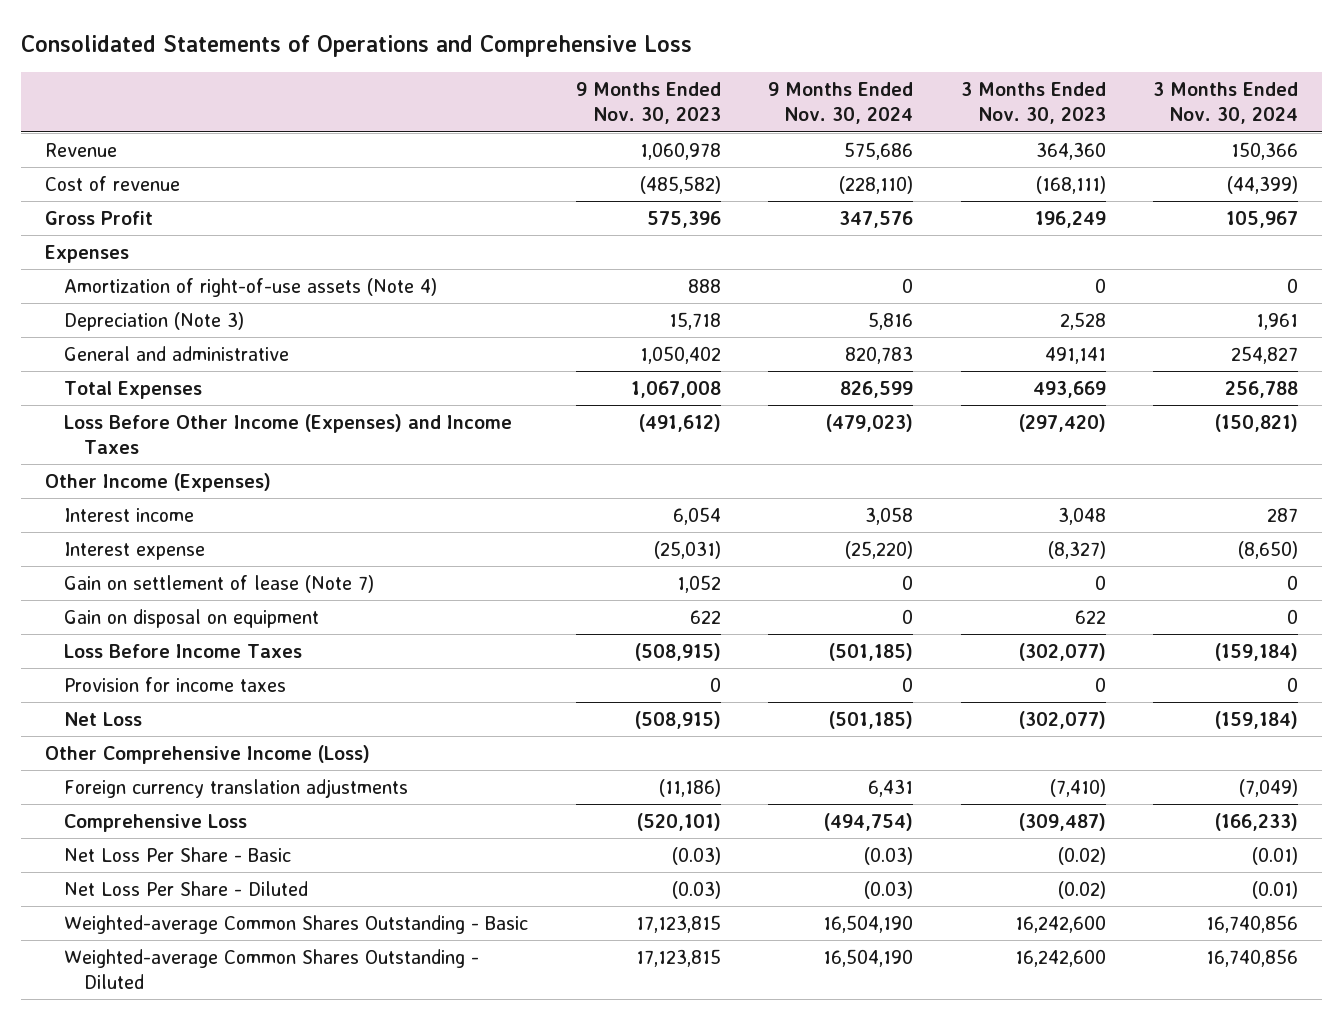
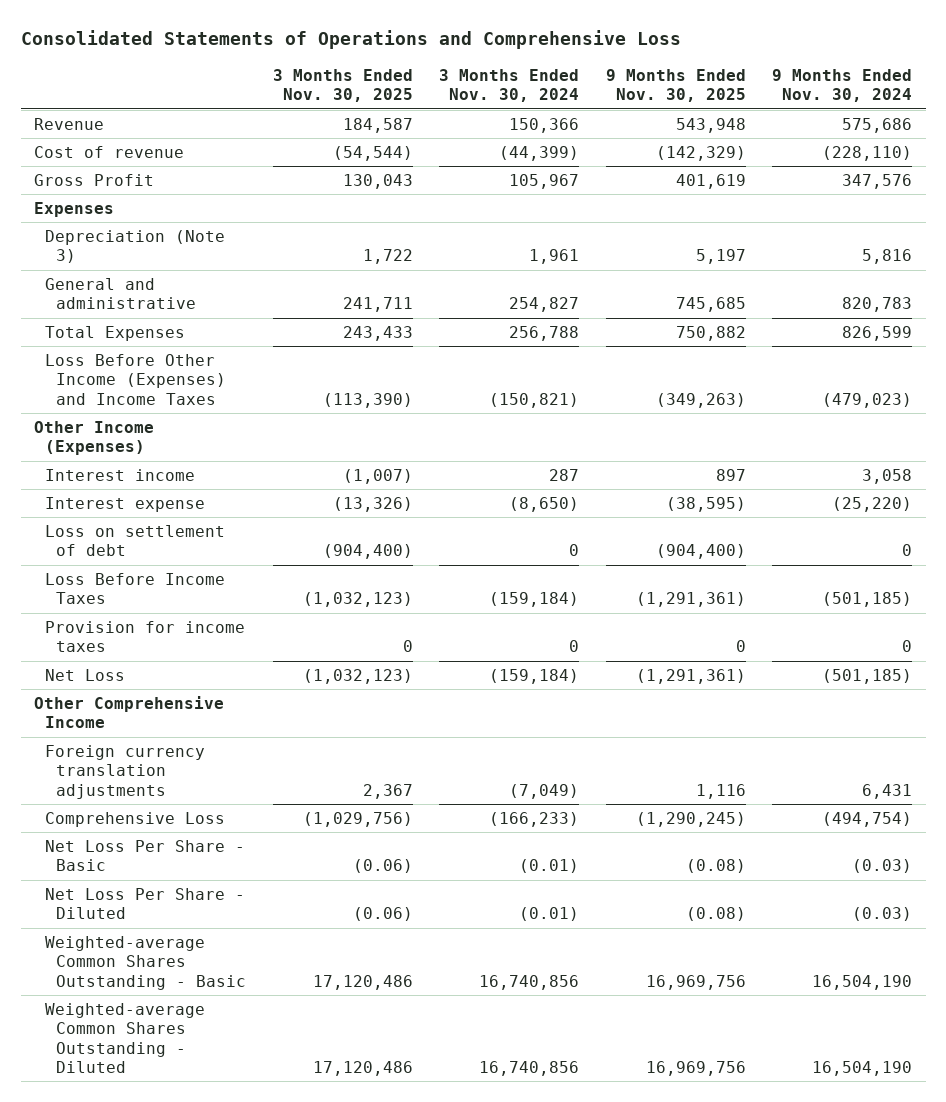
- | 9 Months Ended Nov. 30, 2023 | 9 Months Ended Nov. 30, 2024 | 3 Months Ended Nov. 30, 2023 | 3 Months Ended Nov. 30, 2024
+ | 3 Months Ended Nov. 30, 2025 | 3 Months Ended Nov. 30, 2024 | 9 Months Ended Nov. 30, 2025 | 9 Months Ended Nov. 30, 2024
- Amortization of right-of-use assets (Note 4) | 888 | 0 | 0 | 0
- Gain on settlement of lease (Note 7) | 1,052 | 0 | 0 | 0
- Gain on disposal on equipment | 622 | 0 | 622 | 0
+ Loss on settlement of debt | (904,400) | 0 | (904,400) | 0
- Other Comprehensive Income (Loss)
+ Other Comprehensive Income

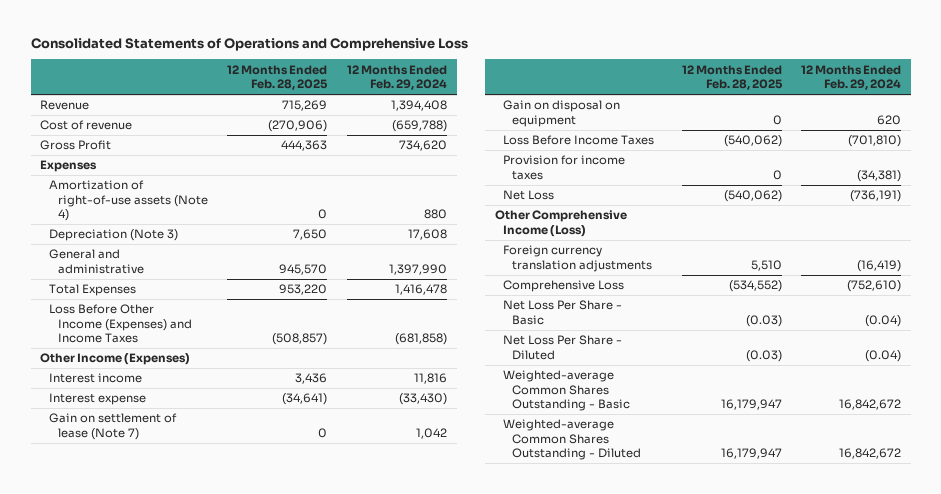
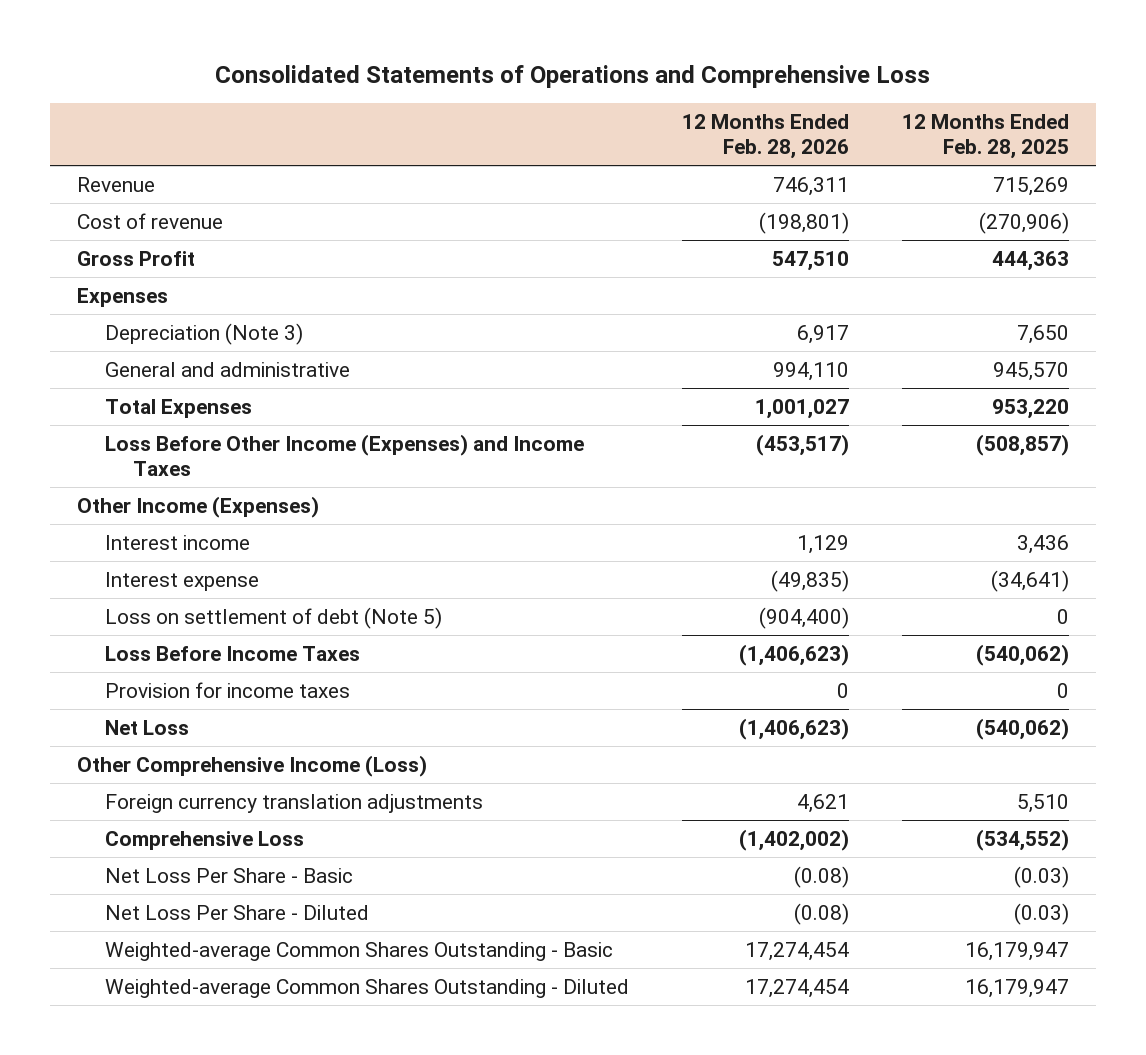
- | 12 Months Ended Feb. 28, 2025 | 12 Months Ended Feb. 29, 2024
+ | 12 Months Ended Feb. 28, 2026 | 12 Months Ended Feb. 28, 2025
- Amortization of right-of-use assets (Note 4) | 0 | 880
- Gain on settlement of lease (Note 7) | 0 | 1,042
- Gain on disposal on equipment | 0 | 620
+ Loss on settlement of debt (Note 5) | (904,400) | 0

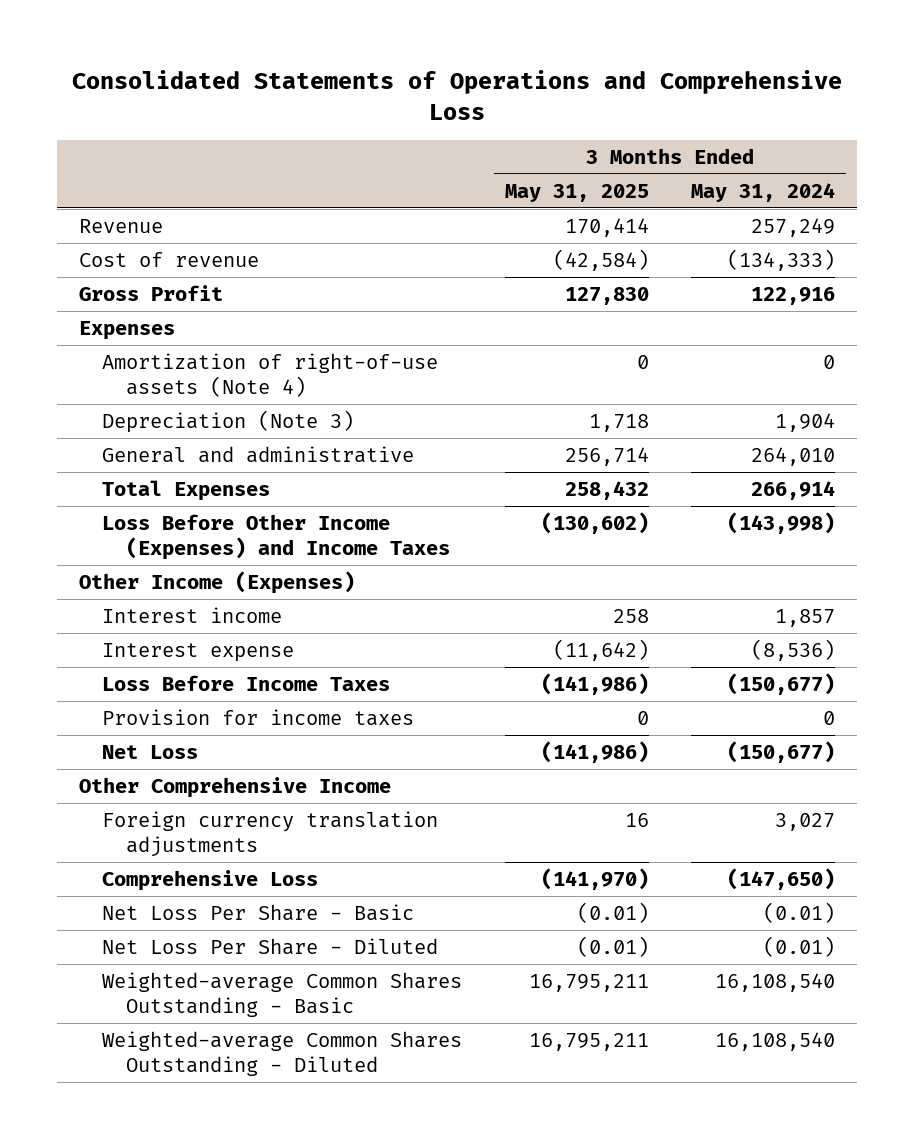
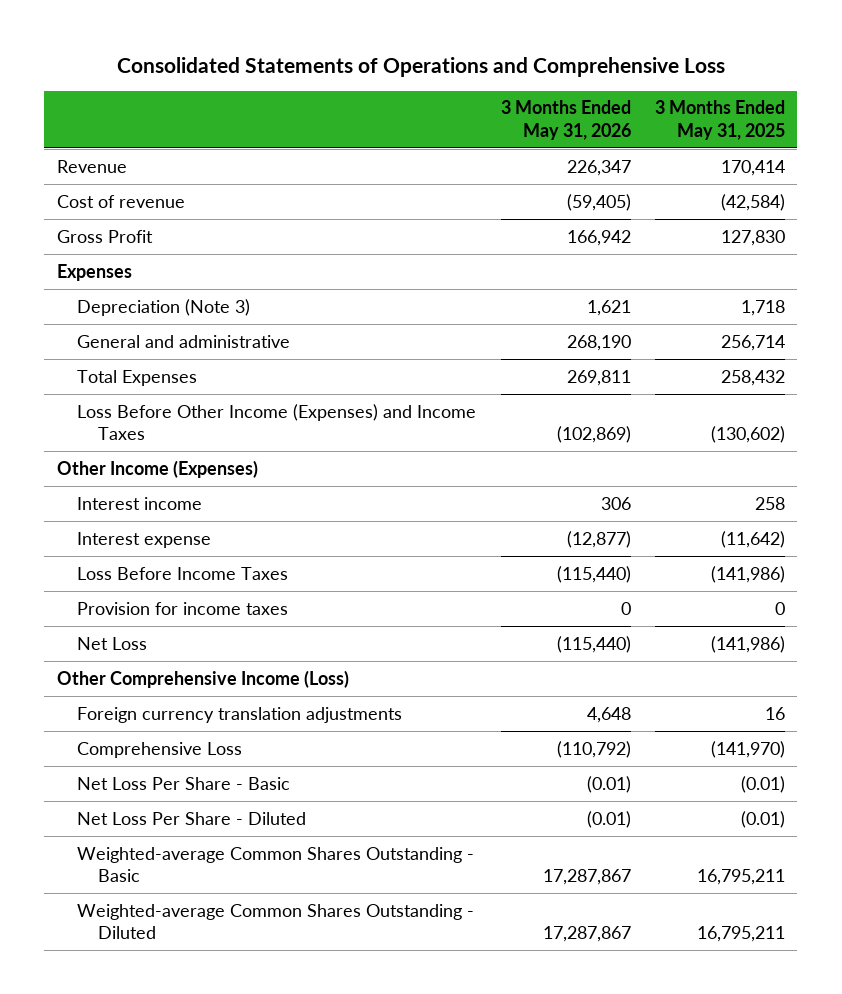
- | 3 Months Ended May 31, 2025 | 3 Months Ended May 31, 2024
+ | 3 Months Ended May 31, 2026 | 3 Months Ended May 31, 2025
- Amortization of right-of-use assets (Note 4) | 0 | 0
- Other Comprehensive Income
+ Other Comprehensive Income (Loss)

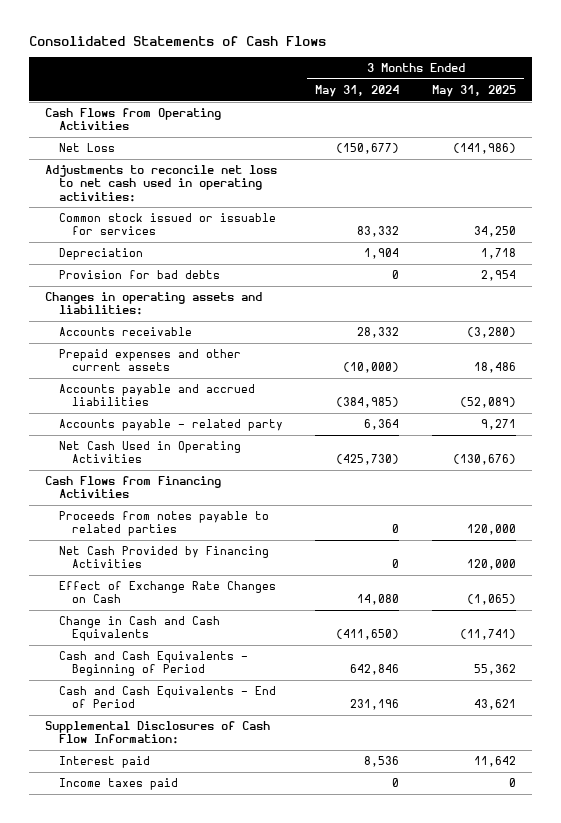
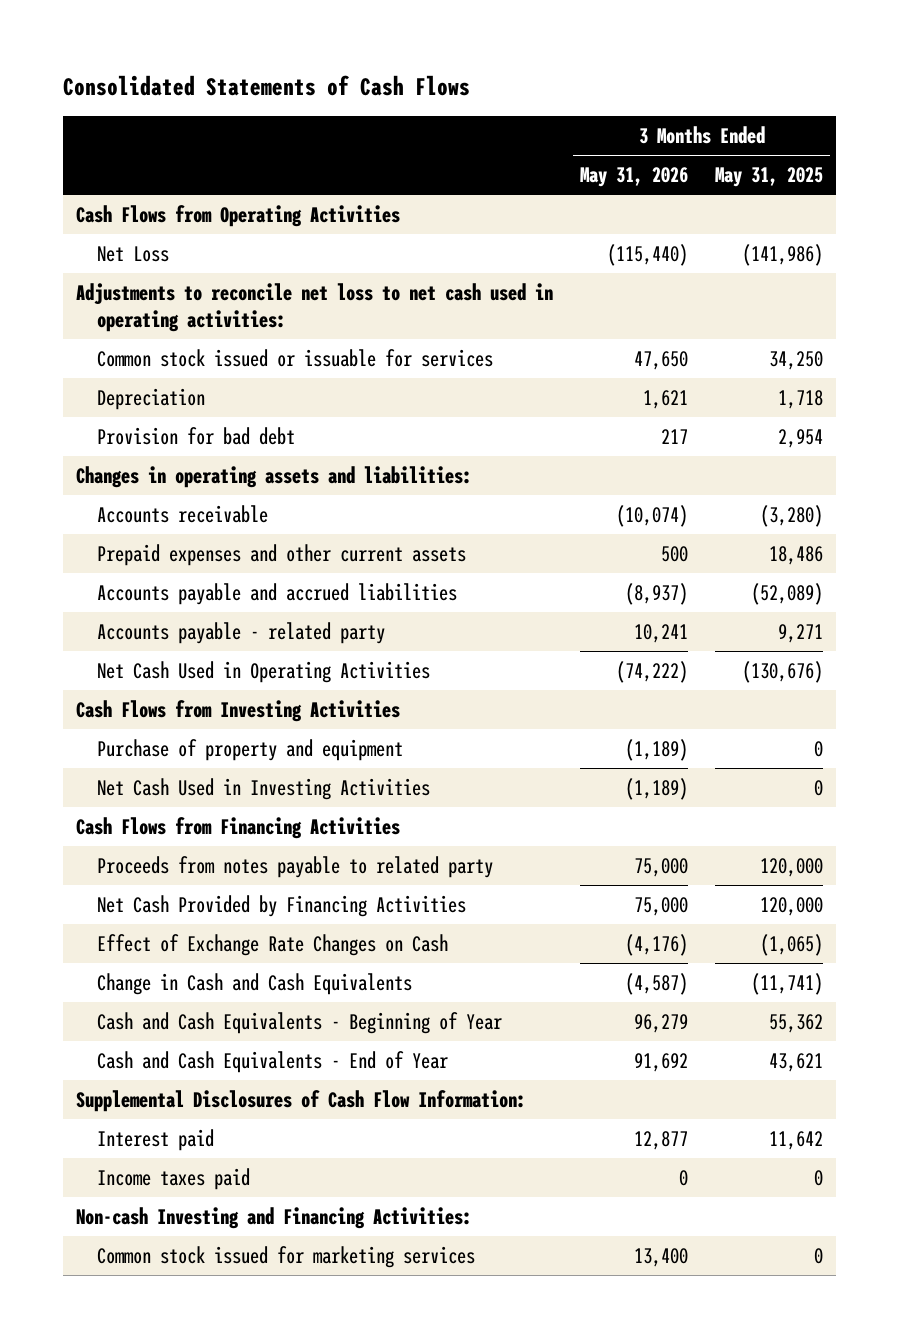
- | 3 Months Ended May 31, 2024 | 3 Months Ended May 31, 2025
+ | 3 Months Ended May 31, 2026 | 3 Months Ended May 31, 2025
- Provision for bad debts | 0 | 2,954
+ Provision for bad debt | 217 | 2,954
+ Cash Flows from Investing Activities
+ Purchase of property and equipment | (1,189) | 0
+ Net Cash Used in Investing Activities | (1,189) | 0
- Proceeds from notes payable to related parties | 0 | 120,000
+ Proceeds from notes payable to related party | 75,000 | 120,000
- Cash and Cash Equivalents - Beginning of Period | 642,846 | 55,362
- Cash and Cash Equivalents - End of Period | 231,196 | 43,621
+ Cash and Cash Equivalents - Beginning of Year | 96,279 | 55,362
+ Cash and Cash Equivalents - End of Year | 91,692 | 43,621
+ Non-cash Investing and Financing Activities:
+ Common stock issued for marketing services | 13,400 | 0

